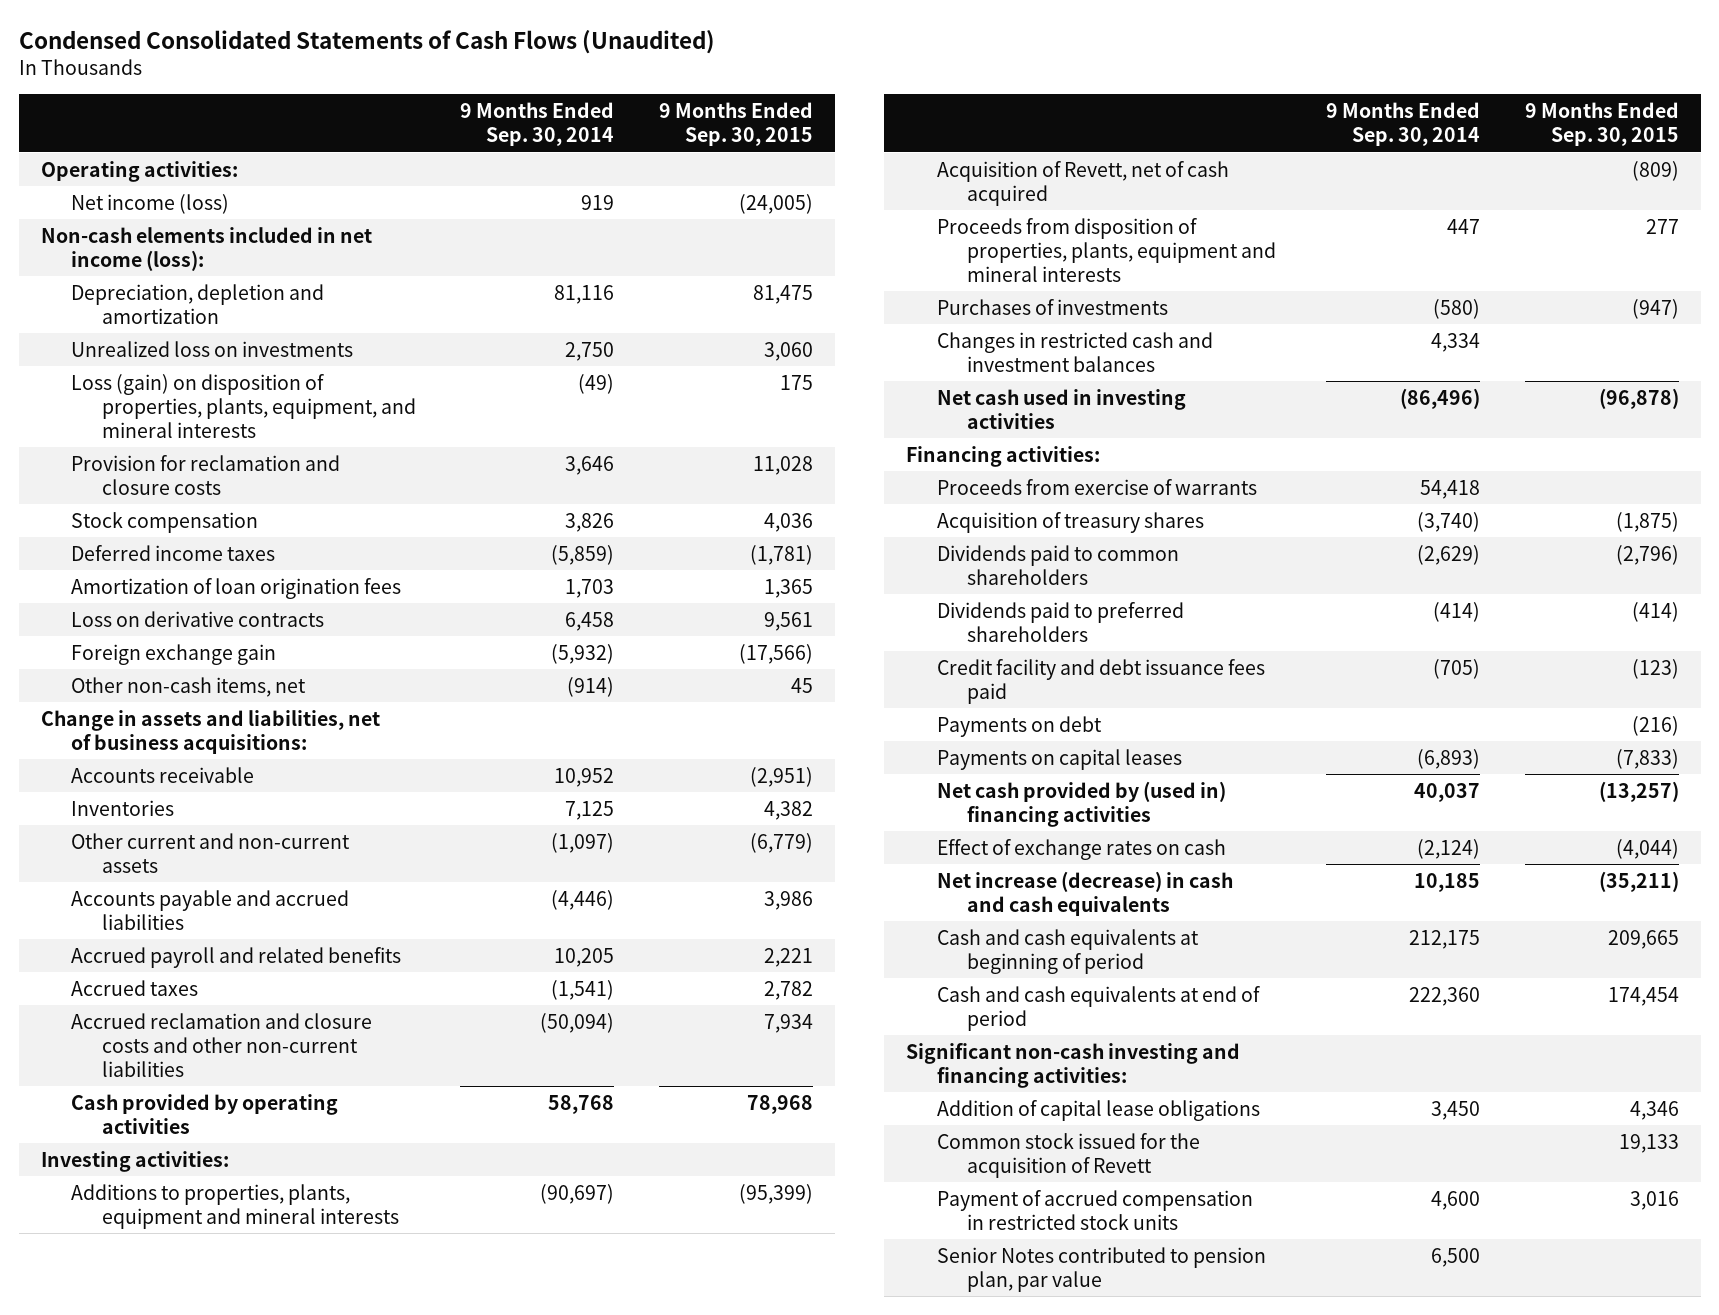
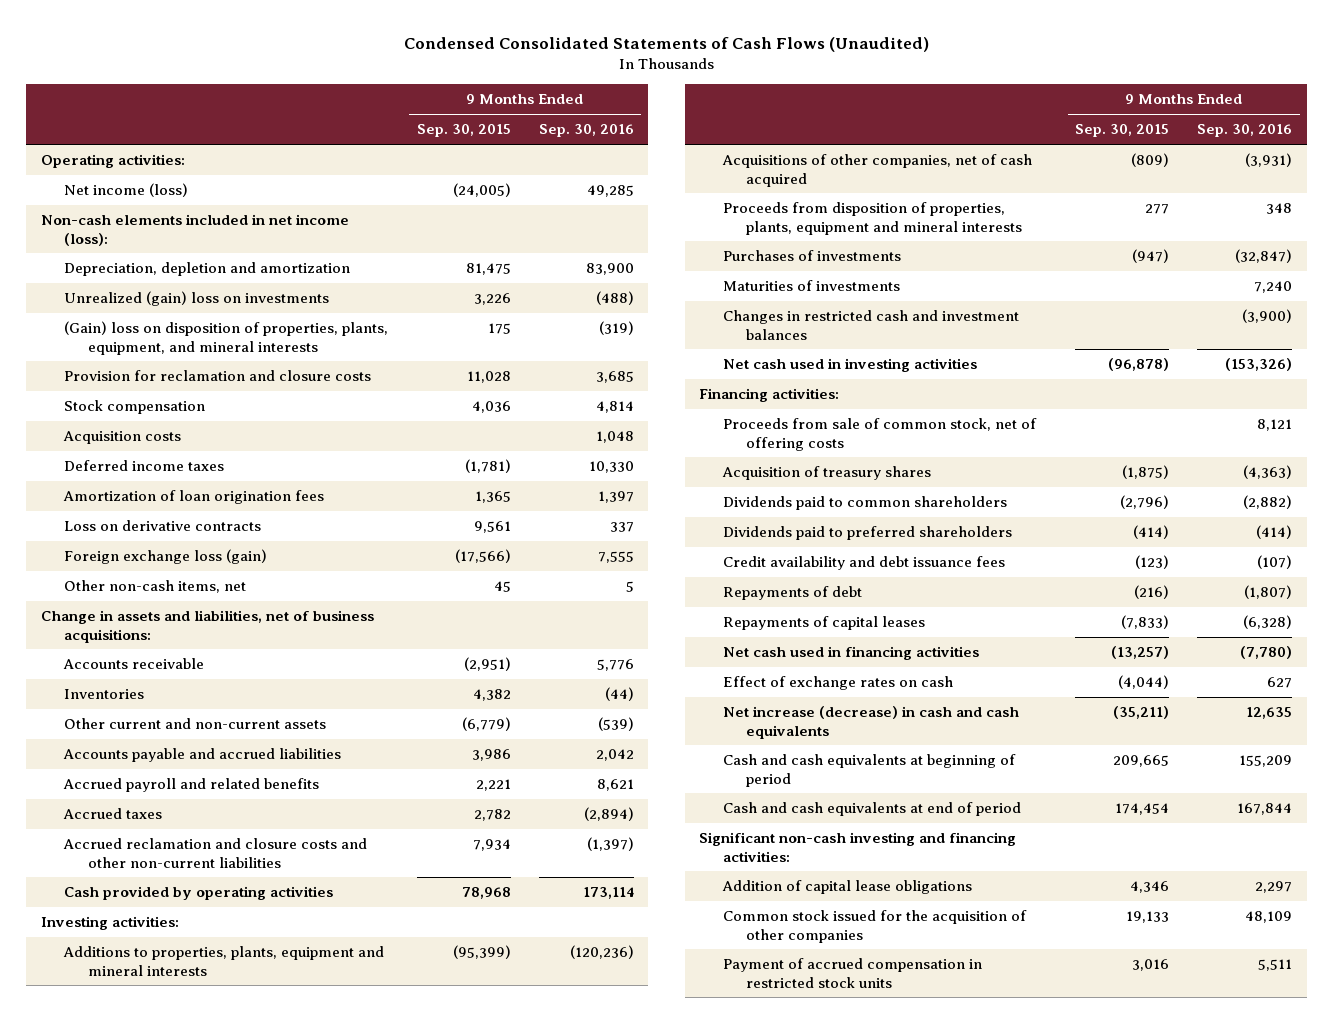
- | 9 Months Ended Sep. 30, 2014 | 9 Months Ended Sep. 30, 2015
+ | 9 Months Ended Sep. 30, 2015 | 9 Months Ended Sep. 30, 2016
- Unrealized loss on investments | 2,750 | 3,060
- Loss (gain) on disposition of properties, plants, equipment, and mineral interests | (49) | 175
+ Unrealized (gain) loss on investments | 3,226 | (488)
+ (Gain) loss on disposition of properties, plants, equipment, and mineral interests | 175 | (319)
+ Acquisition costs | | 1,048
- Foreign exchange gain | (5,932) | (17,566)
+ Foreign exchange loss (gain) | (17,566) | 7,555
- Acquisition of Revett, net of cash acquired | | (809)
+ Acquisitions of other companies, net of cash acquired | (809) | (3,931)
+ Maturities of investments | | 7,240
- Proceeds from exercise of warrants | 54,418 |
+ Proceeds from sale of common stock, net of offering costs | | 8,121
- Credit facility and debt issuance fees paid | (705) | (123)
- Payments on debt | | (216)
- Payments on capital leases | (6,893) | (7,833)
- Net cash provided by (used in) financing activities | 40,037 | (13,257)
+ Credit availability and debt issuance fees | (123) | (107)
+ Repayments of debt | (216) | (1,807)
+ Repayments of capital leases | (7,833) | (6,328)
+ Net cash used in financing activities | (13,257) | (7,780)
- Common stock issued for the acquisition of Revett | | 19,133
+ Common stock issued for the acquisition of other companies | 19,133 | 48,109
- Senior Notes contributed to pension plan, par value | 6,500 |

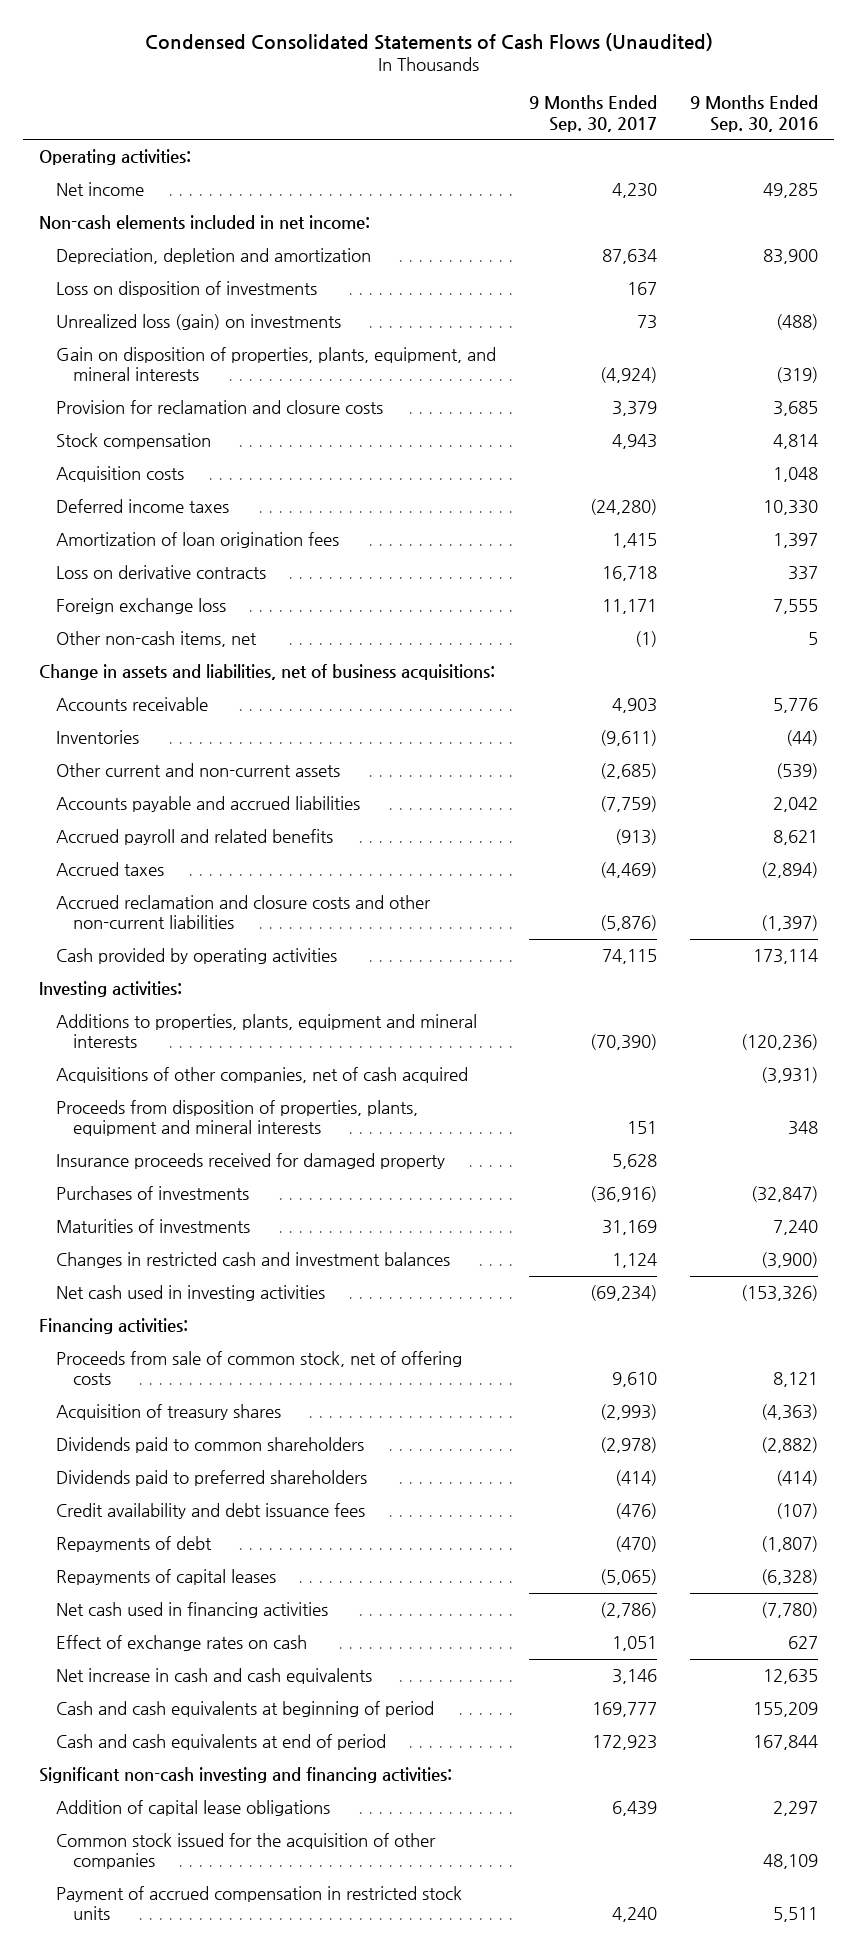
- | 9 Months Ended Sep. 30, 2015 | 9 Months Ended Sep. 30, 2016
+ | 9 Months Ended Sep. 30, 2017 | 9 Months Ended Sep. 30, 2016
- Net income (loss) | (24,005) | 49,285
- Non-cash elements included in net income (loss):
+ Net income | 4,230 | 49,285
+ Non-cash elements included in net income:
- Unrealized (gain) loss on investments | 3,226 | (488)
- (Gain) loss on disposition of properties, plants, equipment, and mineral interests | 175 | (319)
+ Loss on disposition of investments | 167 |
+ Unrealized loss (gain) on investments | 73 | (488)
+ Gain on disposition of properties, plants, equipment, and mineral interests | (4,924) | (319)
- Foreign exchange loss (gain) | (17,566) | 7,555
+ Foreign exchange loss | 11,171 | 7,555
+ Insurance proceeds received for damaged property | 5,628 |
- Net increase (decrease) in cash and cash equivalents | (35,211) | 12,635
+ Net increase in cash and cash equivalents | 3,146 | 12,635

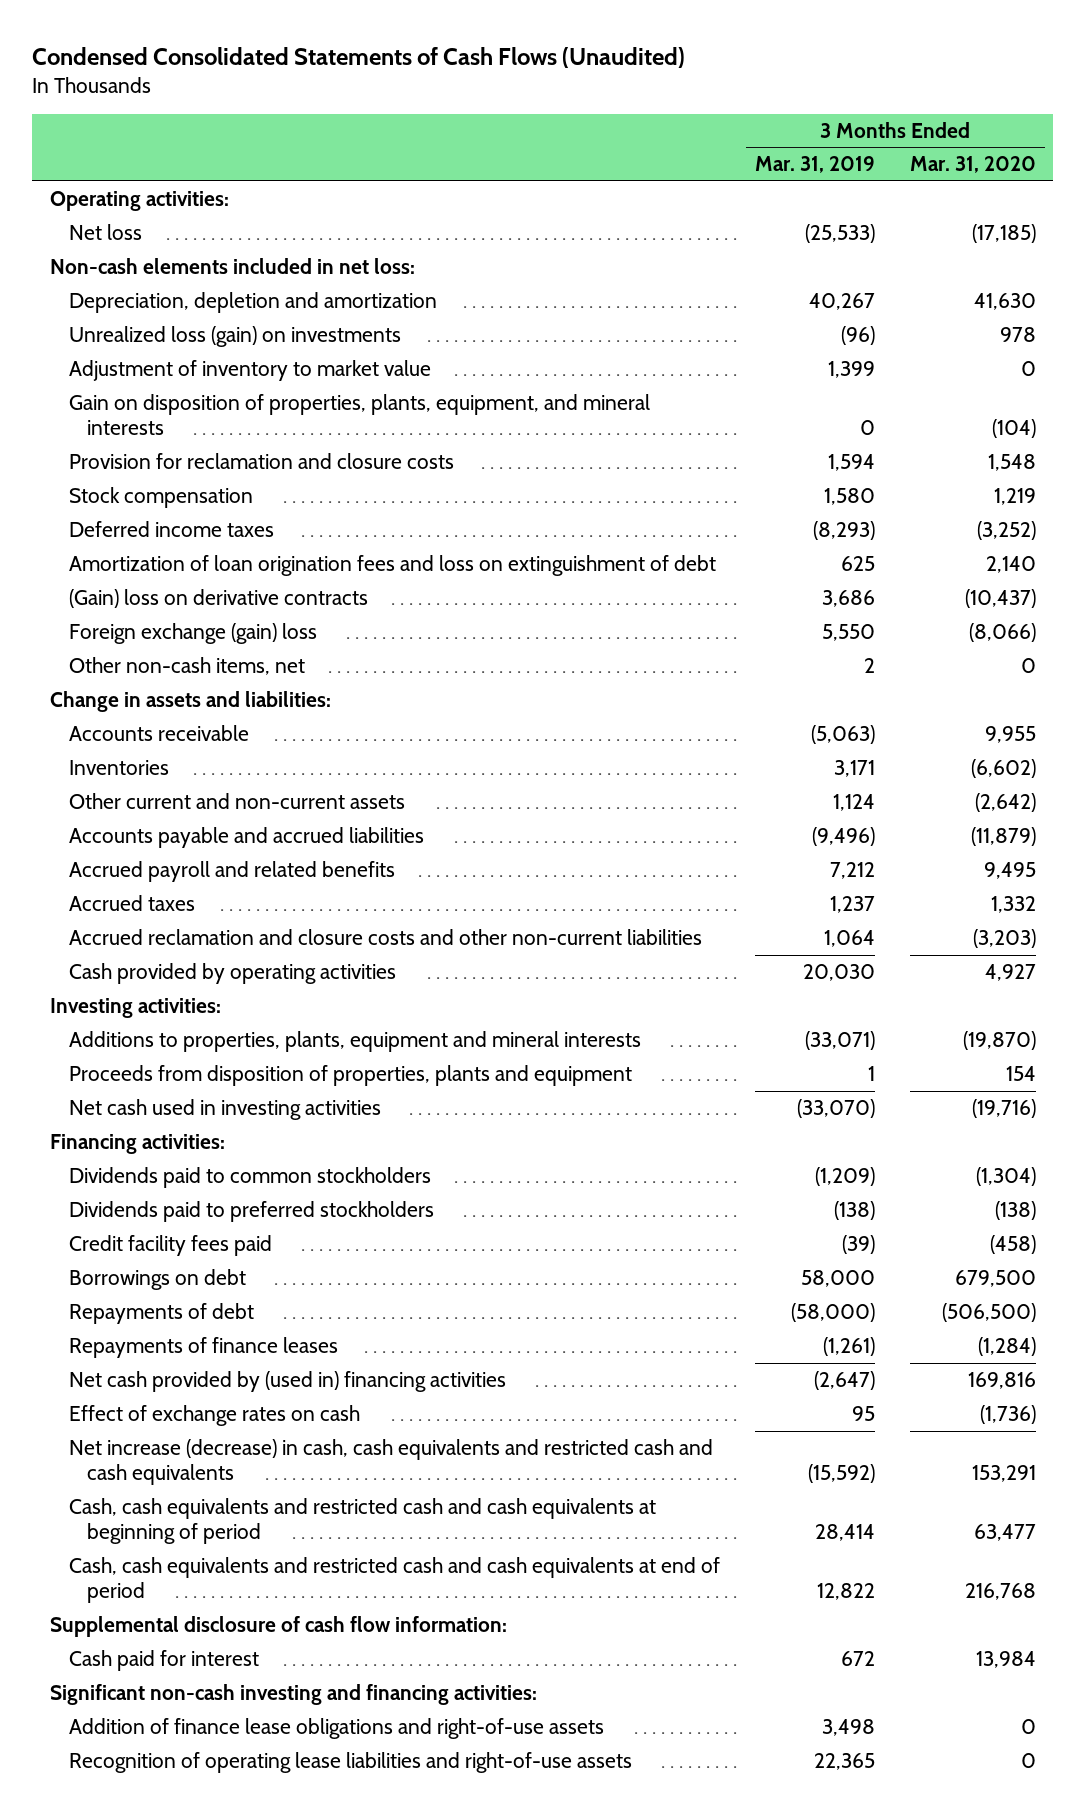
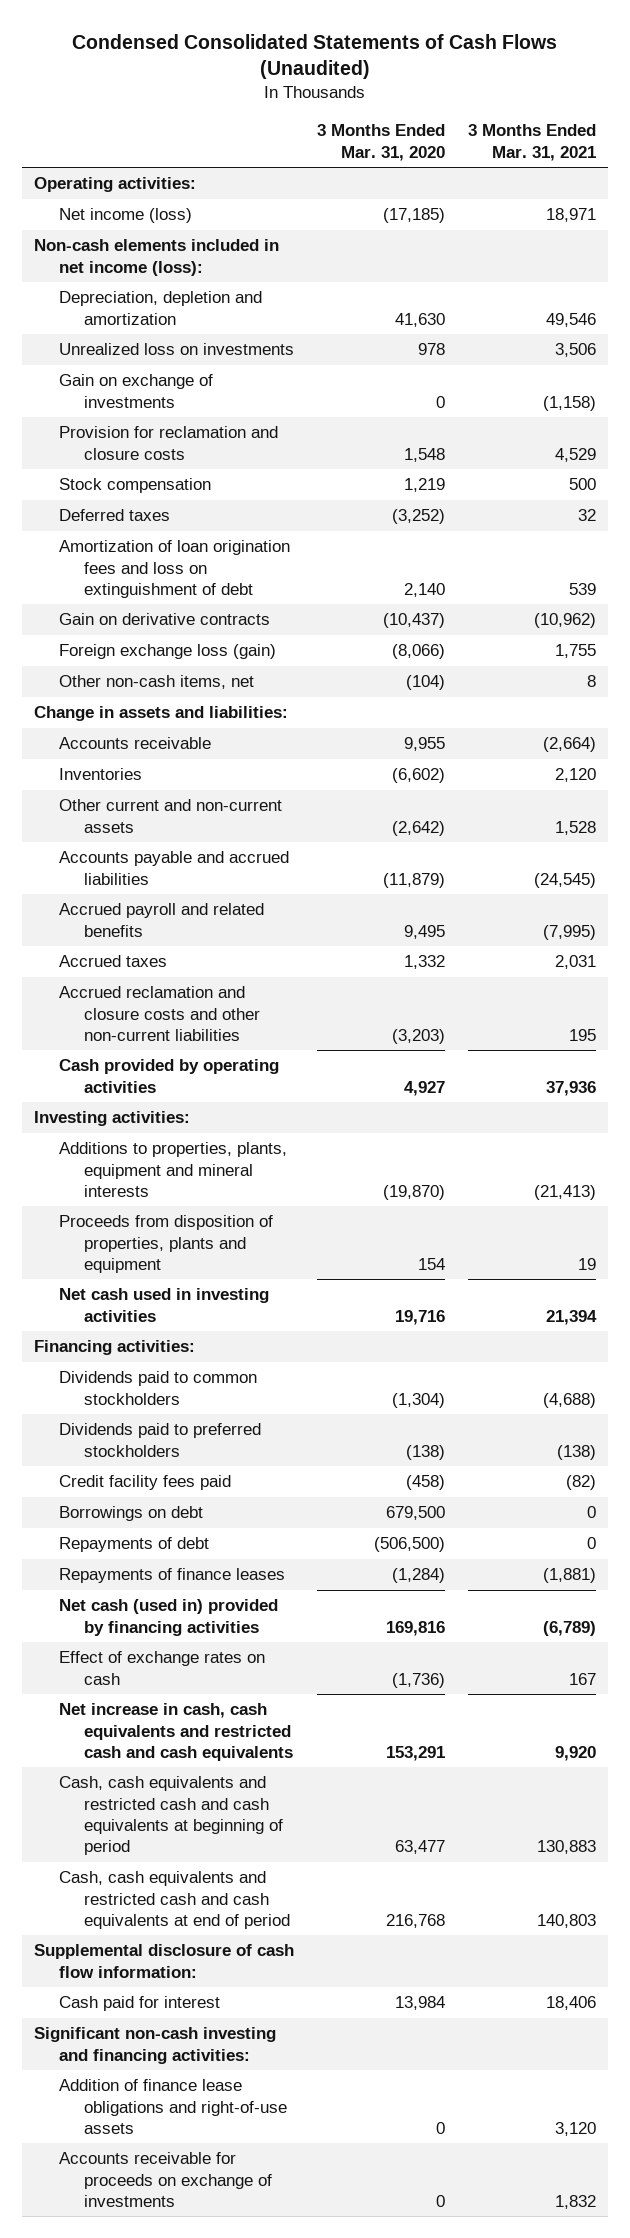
- | 3 Months Ended Mar. 31, 2019 | 3 Months Ended Mar. 31, 2020
+ | 3 Months Ended Mar. 31, 2020 | 3 Months Ended Mar. 31, 2021
- Net loss | (25,533) | (17,185)
- Non-cash elements included in net loss:
+ Net income (loss) | (17,185) | 18,971
+ Non-cash elements included in net income (loss):
- Unrealized loss (gain) on investments | (96) | 978
- Adjustment of inventory to market value | 1,399 | 0
- Gain on disposition of properties, plants, equipment, and mineral interests | 0 | (104)
+ Unrealized loss on investments | 978 | 3,506
+ Gain on exchange of investments | 0 | (1,158)
- Deferred income taxes | (8,293) | (3,252)
+ Deferred taxes | (3,252) | 32
- (Gain) loss on derivative contracts | 3,686 | (10,437)
- Foreign exchange (gain) loss | 5,550 | (8,066)
- Other non-cash items, net | 2 | 0
+ Gain on derivative contracts | (10,437) | (10,962)
+ Foreign exchange loss (gain) | (8,066) | 1,755
+ Other non-cash items, net | (104) | 8
- Net cash used in investing activities | (33,070) | (19,716)
+ Net cash used in investing activities | 19,716 | 21,394
- Net cash provided by (used in) financing activities | (2,647) | 169,816
+ Net cash (used in) provided by financing activities | 169,816 | (6,789)
- Net increase (decrease) in cash, cash equivalents and restricted cash and cash equivalents | (15,592) | 153,291
+ Net increase in cash, cash equivalents and restricted cash and cash equivalents | 153,291 | 9,920
- Recognition of operating lease liabilities and right-of-use assets | 22,365 | 0
+ Accounts receivable for proceeds on exchange of investments | 0 | 1,832

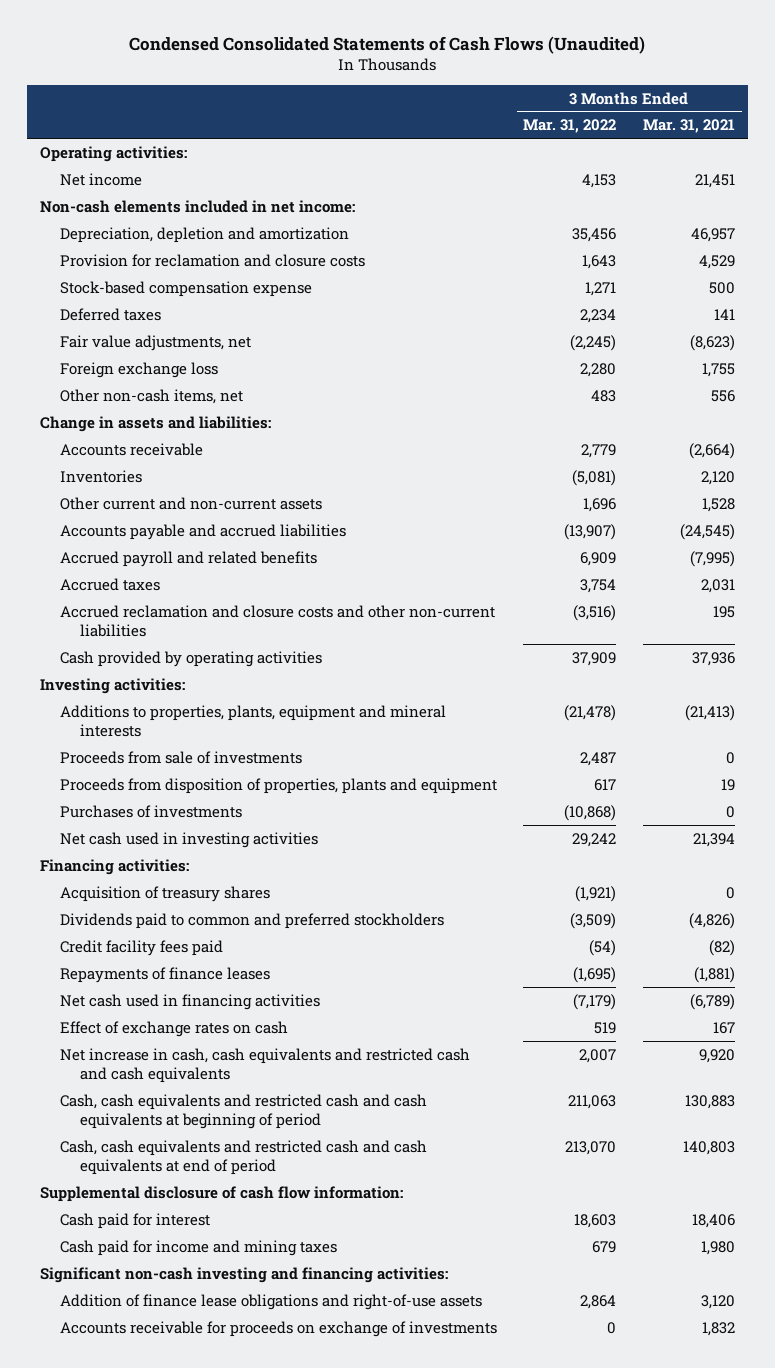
- | 3 Months Ended Mar. 31, 2020 | 3 Months Ended Mar. 31, 2021
+ | 3 Months Ended Mar. 31, 2022 | 3 Months Ended Mar. 31, 2021
- Net income (loss) | (17,185) | 18,971
- Non-cash elements included in net income (loss):
- Depreciation, depletion and amortization | 41,630 | 49,546
- Unrealized loss on investments | 978 | 3,506
- Gain on exchange of investments | 0 | (1,158)
+ Net income | 4,153 | 21,451
+ Non-cash elements included in net income:
+ Depreciation, depletion and amortization | 35,456 | 46,957
- Stock compensation | 1,219 | 500
- Deferred taxes | (3,252) | 32
- Amortization of loan origination fees and loss on extinguishment of debt | 2,140 | 539
- Gain on derivative contracts | (10,437) | (10,962)
- Foreign exchange loss (gain) | (8,066) | 1,755
- Other non-cash items, net | (104) | 8
+ Stock-based compensation expense | 1,271 | 500
+ Deferred taxes | 2,234 | 141
+ Fair value adjustments, net | (2,245) | (8,623)
+ Foreign exchange loss | 2,280 | 1,755
+ Other non-cash items, net | 483 | 556
+ Proceeds from sale of investments | 2,487 | 0
+ Purchases of investments | (10,868) | 0
- Dividends paid to common stockholders | (1,304) | (4,688)
- Dividends paid to preferred stockholders | (138) | (138)
+ Acquisition of treasury shares | (1,921) | 0
+ Dividends paid to common and preferred stockholders | (3,509) | (4,826)
- Borrowings on debt | 679,500 | 0
- Repayments of debt | (506,500) | 0
- Net cash (used in) provided by financing activities | 169,816 | (6,789)
+ Net cash used in financing activities | (7,179) | (6,789)
+ Cash paid for income and mining taxes | 679 | 1,980

